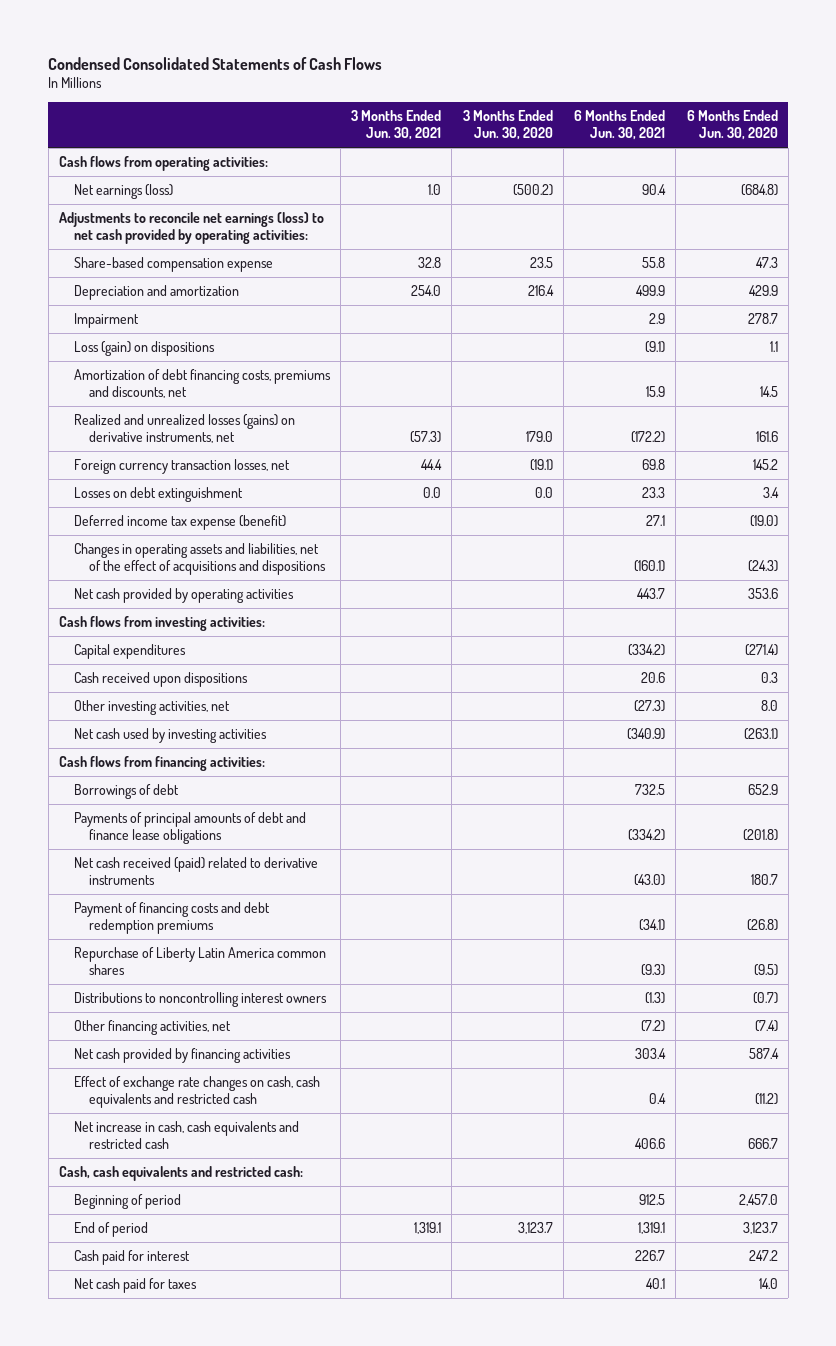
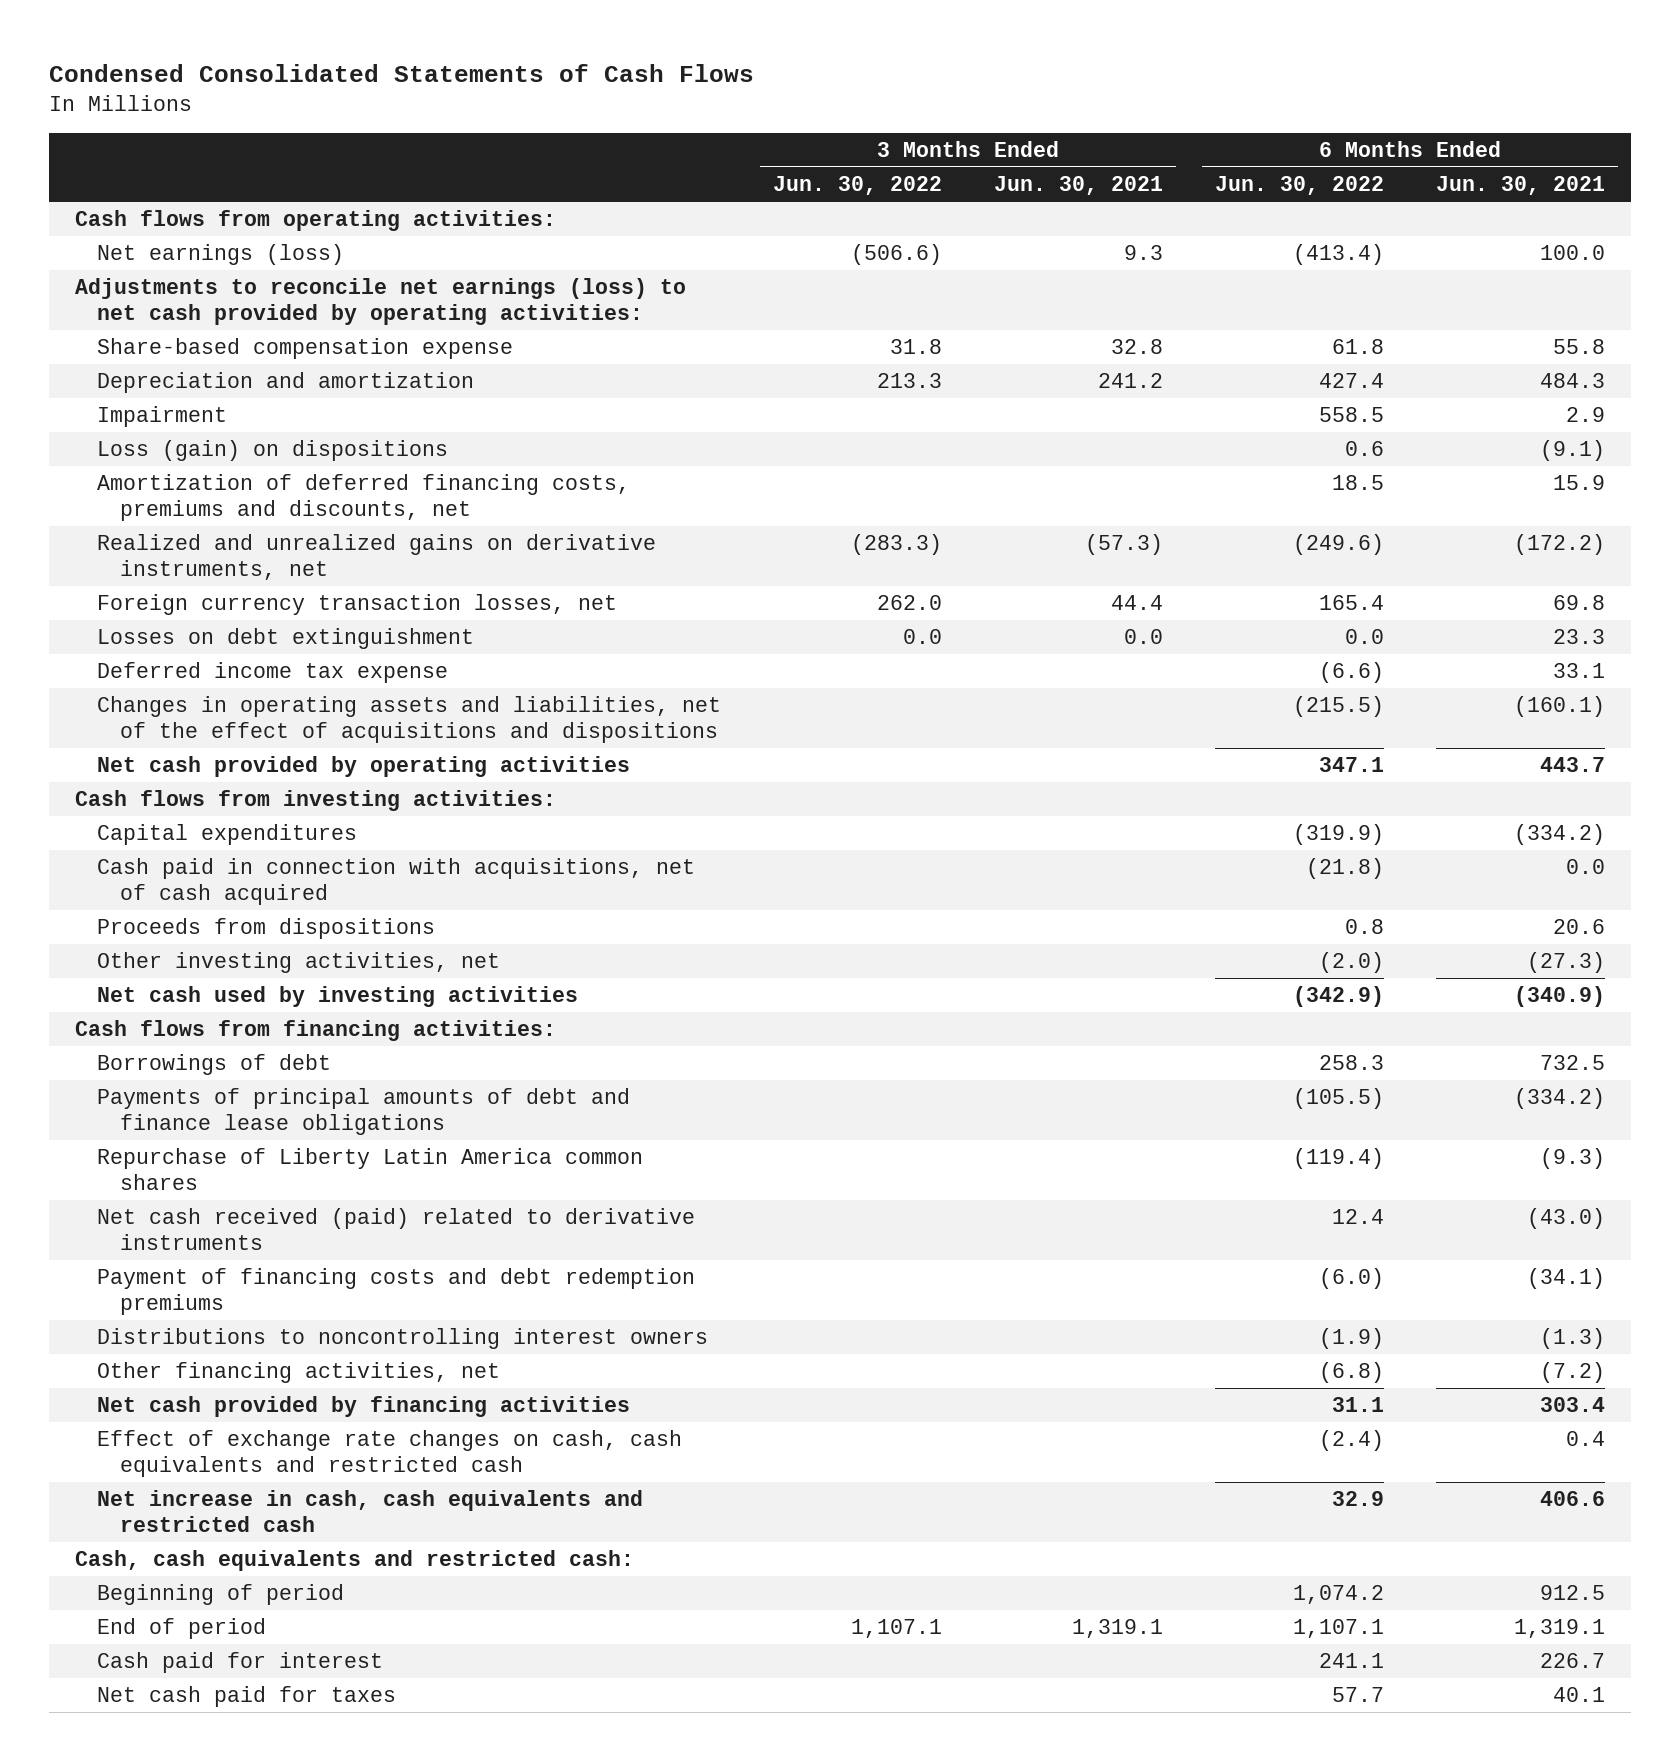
- | 3 Months Ended Jun. 30, 2021 | 3 Months Ended Jun. 30, 2020 | 6 Months Ended Jun. 30, 2021 | 6 Months Ended Jun. 30, 2020
+ | 3 Months Ended Jun. 30, 2022 | 3 Months Ended Jun. 30, 2021 | 6 Months Ended Jun. 30, 2022 | 6 Months Ended Jun. 30, 2021
- Net earnings (loss) | 1.0 | (500.2) | 90.4 | (684.8)
+ Net earnings (loss) | (506.6) | 9.3 | (413.4) | 100.0
- Depreciation and amortization | 254.0 | 216.4 | 499.9 | 429.9
+ Depreciation and amortization | 213.3 | 241.2 | 427.4 | 484.3
- Amortization of debt financing costs, premiums and discounts, net | | | 15.9 | 14.5
- Realized and unrealized losses (gains) on derivative instruments, net | (57.3) | 179.0 | (172.2) | 161.6
+ Amortization of deferred financing costs, premiums and discounts, net | | | 18.5 | 15.9
+ Realized and unrealized gains on derivative instruments, net | (283.3) | (57.3) | (249.6) | (172.2)
- Deferred income tax expense (benefit) | | | 27.1 | (19.0)
+ Deferred income tax expense | | | (6.6) | 33.1
- Cash received upon dispositions | | | 20.6 | 0.3
+ Cash paid in connection with acquisitions, net of cash acquired | | | (21.8) | 0.0
+ Proceeds from dispositions | | | 0.8 | 20.6
moved up: Repurchase of Liberty Latin America common shares | | | (119.4) | (9.3)

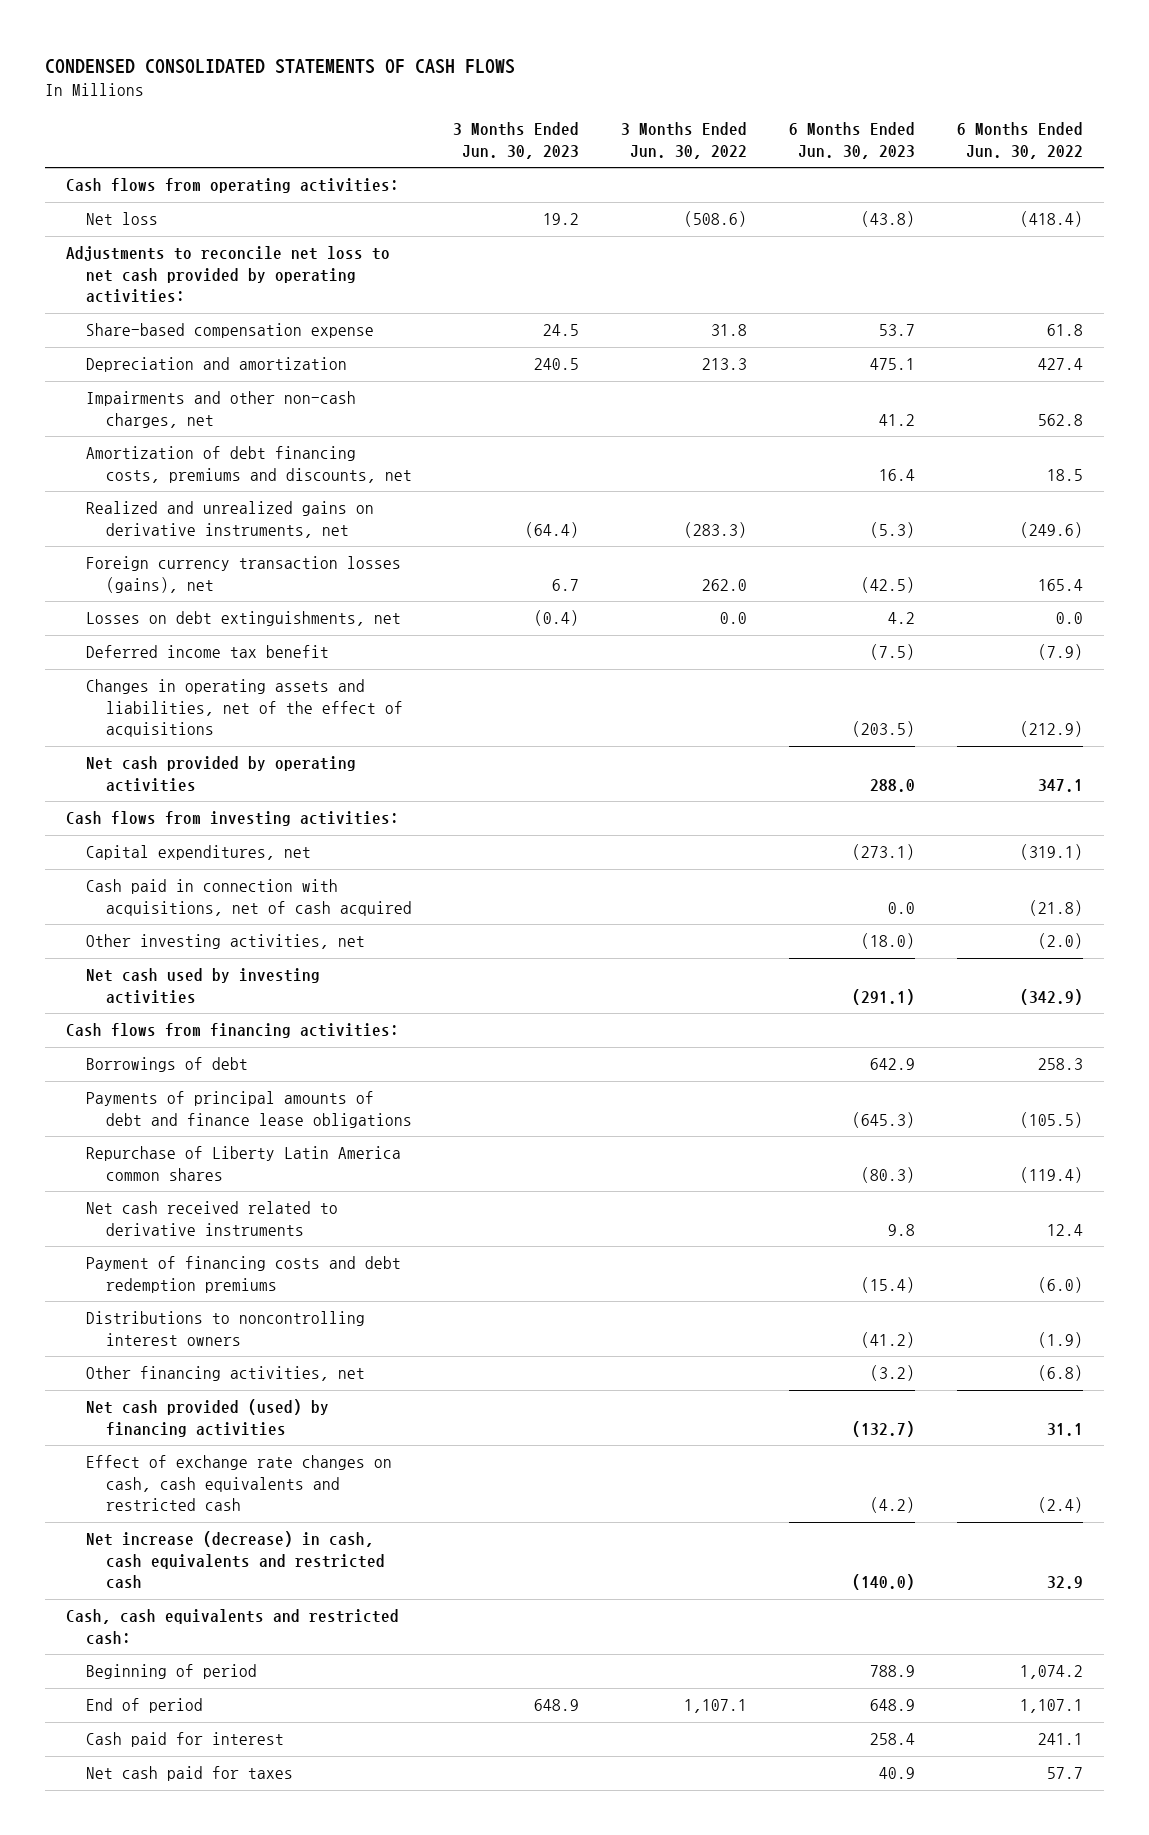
- Condensed Consolidated Statements of Cash Flows
+ CONDENSED CONSOLIDATED STATEMENTS OF CASH FLOWS
- | 3 Months Ended Jun. 30, 2022 | 3 Months Ended Jun. 30, 2021 | 6 Months Ended Jun. 30, 2022 | 6 Months Ended Jun. 30, 2021
+ | 3 Months Ended Jun. 30, 2023 | 3 Months Ended Jun. 30, 2022 | 6 Months Ended Jun. 30, 2023 | 6 Months Ended Jun. 30, 2022
- Net earnings (loss) | (506.6) | 9.3 | (413.4) | 100.0
- Adjustments to reconcile net earnings (loss) to net cash provided by operating activities:
+ Net loss | 19.2 | (508.6) | (43.8) | (418.4)
+ Adjustments to reconcile net loss to net cash provided by operating activities:
- Impairment | | | 558.5 | 2.9
- Loss (gain) on dispositions | | | 0.6 | (9.1)
- Amortization of deferred financing costs, premiums and discounts, net | | | 18.5 | 15.9
+ Impairments and other non-cash charges, net | | | 41.2 | 562.8
+ Amortization of debt financing costs, premiums and discounts, net | | | 16.4 | 18.5
- Foreign currency transaction losses, net | 262.0 | 44.4 | 165.4 | 69.8
- Losses on debt extinguishment | 0.0 | 0.0 | 0.0 | 23.3
- Deferred income tax expense | | | (6.6) | 33.1
- Changes in operating assets and liabilities, net of the effect of acquisitions and dispositions | | | (215.5) | (160.1)
+ Foreign currency transaction losses (gains), net | 6.7 | 262.0 | (42.5) | 165.4
+ Losses on debt extinguishments, net | (0.4) | 0.0 | 4.2 | 0.0
+ Deferred income tax benefit | | | (7.5) | (7.9)
+ Changes in operating assets and liabilities, net of the effect of acquisitions | | | (203.5) | (212.9)
- Capital expenditures | | | (319.9) | (334.2)
+ Capital expenditures, net | | | (273.1) | (319.1)
- Proceeds from dispositions | | | 0.8 | 20.6
- Net cash received (paid) related to derivative instruments | | | 12.4 | (43.0)
+ Net cash received related to derivative instruments | | | 9.8 | 12.4
- Net cash provided by financing activities | | | 31.1 | 303.4
+ Net cash provided (used) by financing activities | | | (132.7) | 31.1
- Net increase in cash, cash equivalents and restricted cash | | | 32.9 | 406.6
+ Net increase (decrease) in cash, cash equivalents and restricted cash | | | (140.0) | 32.9

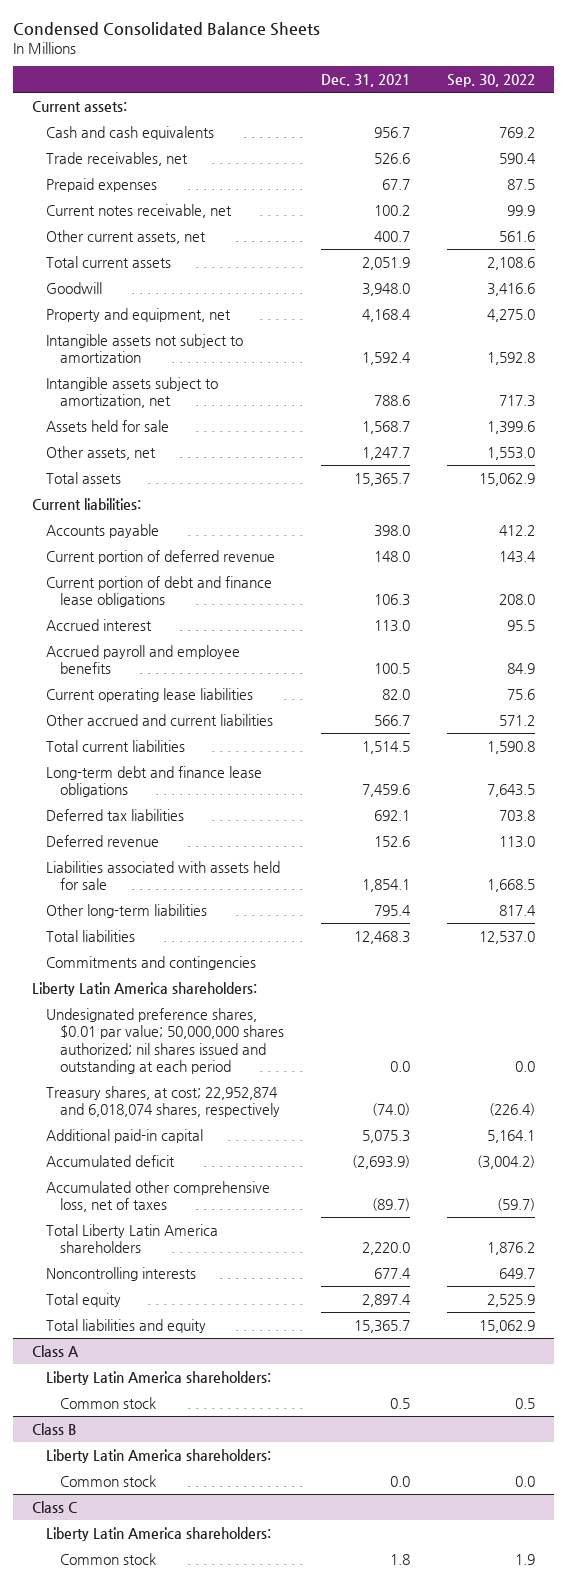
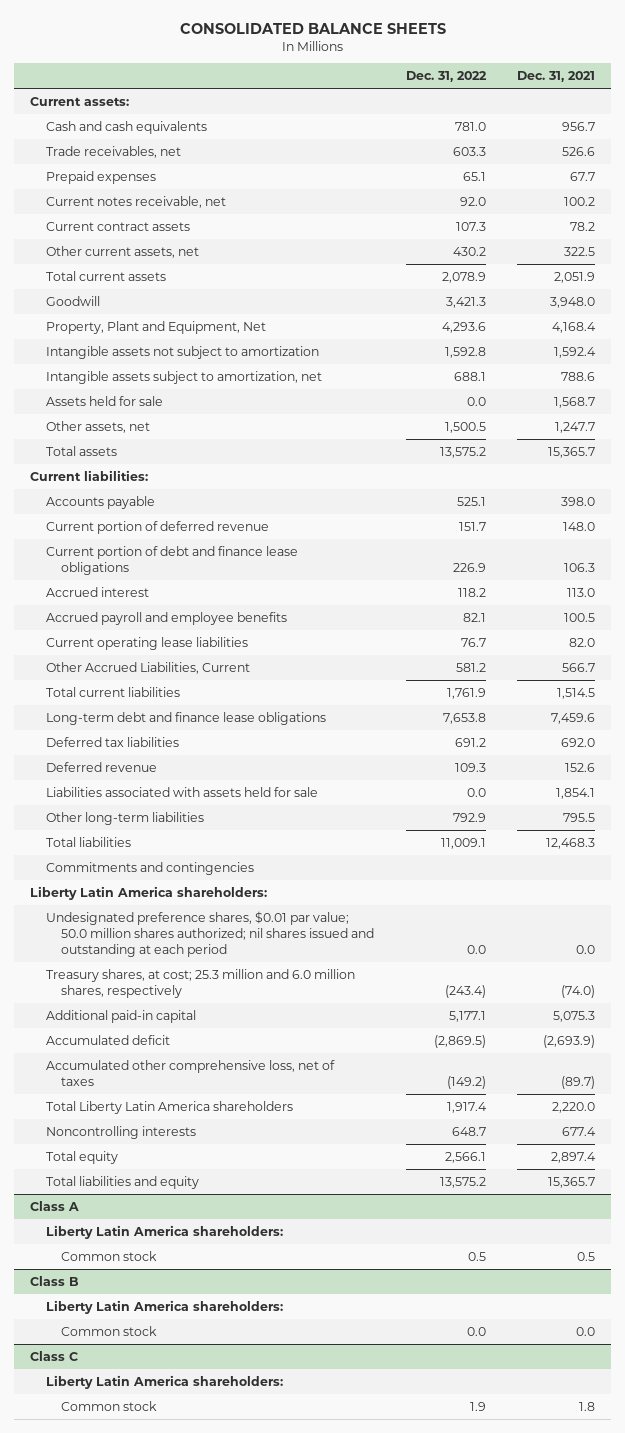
- Condensed Consolidated Balance Sheets
+ CONSOLIDATED BALANCE SHEETS
- | Dec. 31, 2021 | Sep. 30, 2022
+ | Dec. 31, 2022 | Dec. 31, 2021
- Other current assets, net | 400.7 | 561.6
+ Current contract assets | 107.3 | 78.2
+ Other current assets, net | 430.2 | 322.5
- Property and equipment, net | 4,168.4 | 4,275.0
+ Property, Plant and Equipment, Net | 4,293.6 | 4,168.4
- Other accrued and current liabilities | 566.7 | 571.2
+ Other Accrued Liabilities, Current | 581.2 | 566.7
- Deferred tax liabilities | 692.1 | 703.8
+ Deferred tax liabilities | 691.2 | 692.0
- Other long-term liabilities | 795.4 | 817.4
+ Other long-term liabilities | 792.9 | 795.5
- Undesignated preference shares, $0.01 par value; 50,000,000 shares authorized; nil shares issued and outstanding at each period | 0.0 | 0.0
- Treasury shares, at cost; 22,952,874 and 6,018,074 shares, respectively | (74.0) | (226.4)
+ Undesignated preference shares, $0.01 par value; 50.0 million shares authorized; nil shares issued and outstanding at each period | 0.0 | 0.0
+ Treasury shares, at cost; 25.3 million and 6.0 million shares, respectively | (243.4) | (74.0)

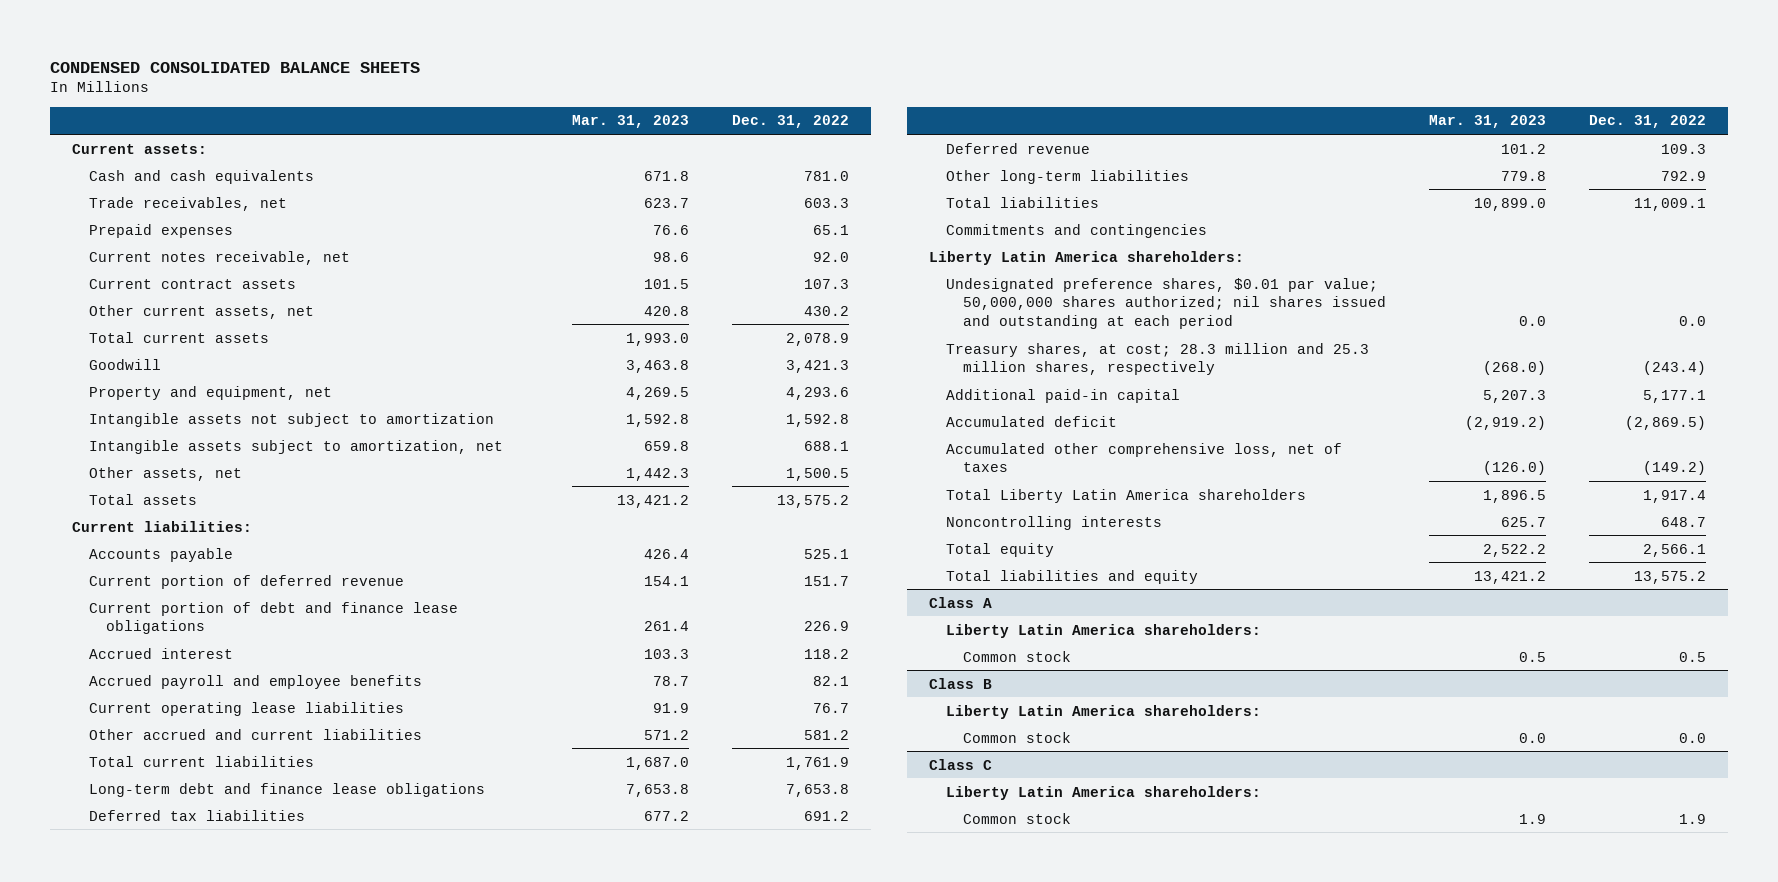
- CONSOLIDATED BALANCE SHEETS
+ CONDENSED CONSOLIDATED BALANCE SHEETS
- | Dec. 31, 2022 | Dec. 31, 2021
+ | Mar. 31, 2023 | Dec. 31, 2022
- Property, Plant and Equipment, Net | 4,293.6 | 4,168.4
+ Property and equipment, net | 4,269.5 | 4,293.6
- Assets held for sale | 0.0 | 1,568.7
- Other Accrued Liabilities, Current | 581.2 | 566.7
+ Other accrued and current liabilities | 571.2 | 581.2
- Liabilities associated with assets held for sale | 0.0 | 1,854.1
- Undesignated preference shares, $0.01 par value; 50.0 million shares authorized; nil shares issued and outstanding at each period | 0.0 | 0.0
- Treasury shares, at cost; 25.3 million and 6.0 million shares, respectively | (243.4) | (74.0)
+ Undesignated preference shares, $0.01 par value; 50,000,000 shares authorized; nil shares issued and outstanding at each period | 0.0 | 0.0
+ Treasury shares, at cost; 28.3 million and 25.3 million shares, respectively | (268.0) | (243.4)

